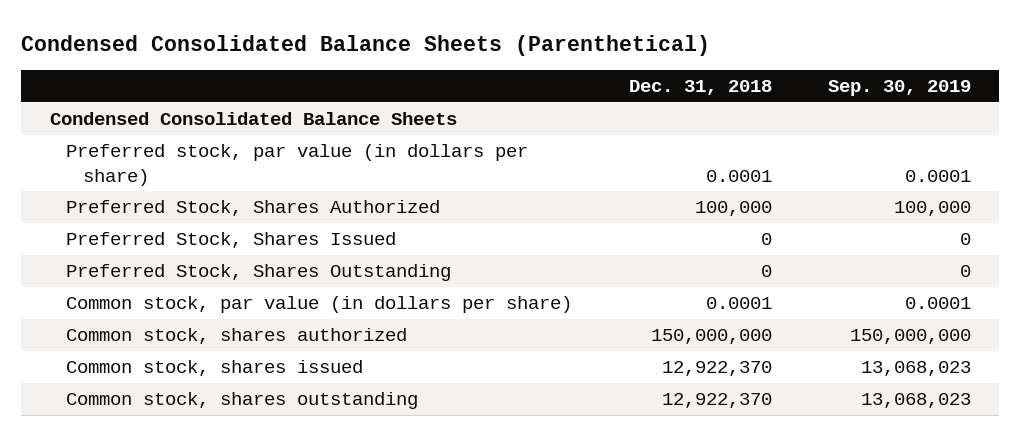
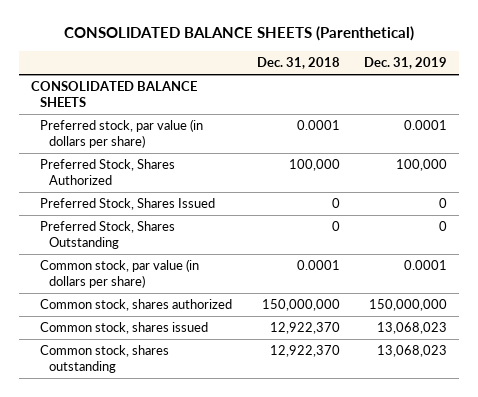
- Condensed Consolidated Balance Sheets (Parenthetical)
+ CONSOLIDATED BALANCE SHEETS (Parenthetical)
- | Dec. 31, 2018 | Sep. 30, 2019
+ | Dec. 31, 2018 | Dec. 31, 2019
- Condensed Consolidated Balance Sheets
+ CONSOLIDATED BALANCE SHEETS

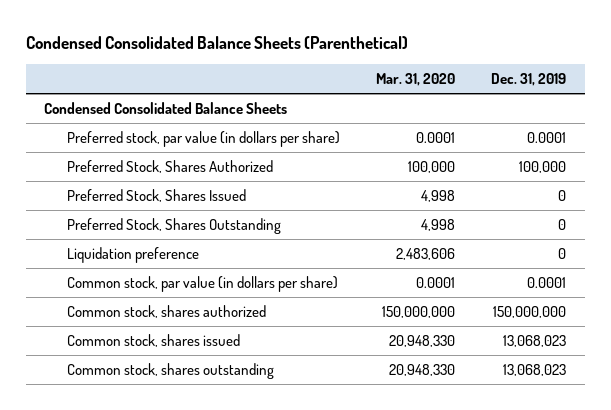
- CONSOLIDATED BALANCE SHEETS (Parenthetical)
+ Condensed Consolidated Balance Sheets (Parenthetical)
- | Dec. 31, 2018 | Dec. 31, 2019
+ | Mar. 31, 2020 | Dec. 31, 2019
- CONSOLIDATED BALANCE SHEETS
+ Condensed Consolidated Balance Sheets
+ Liquidation preference | 2,483,606 | 0

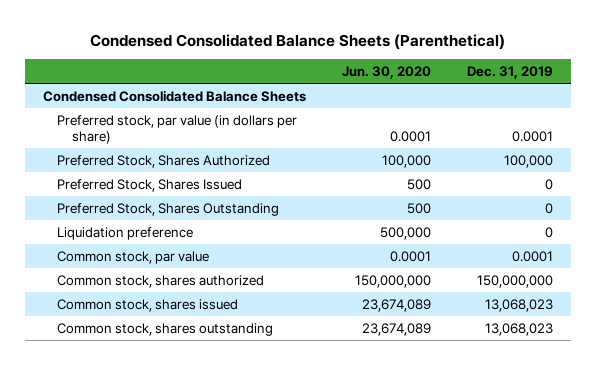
- | Mar. 31, 2020 | Dec. 31, 2019
+ | Jun. 30, 2020 | Dec. 31, 2019
- Common stock, par value (in dollars per share) | 0.0001 | 0.0001
+ Common stock, par value | 0.0001 | 0.0001

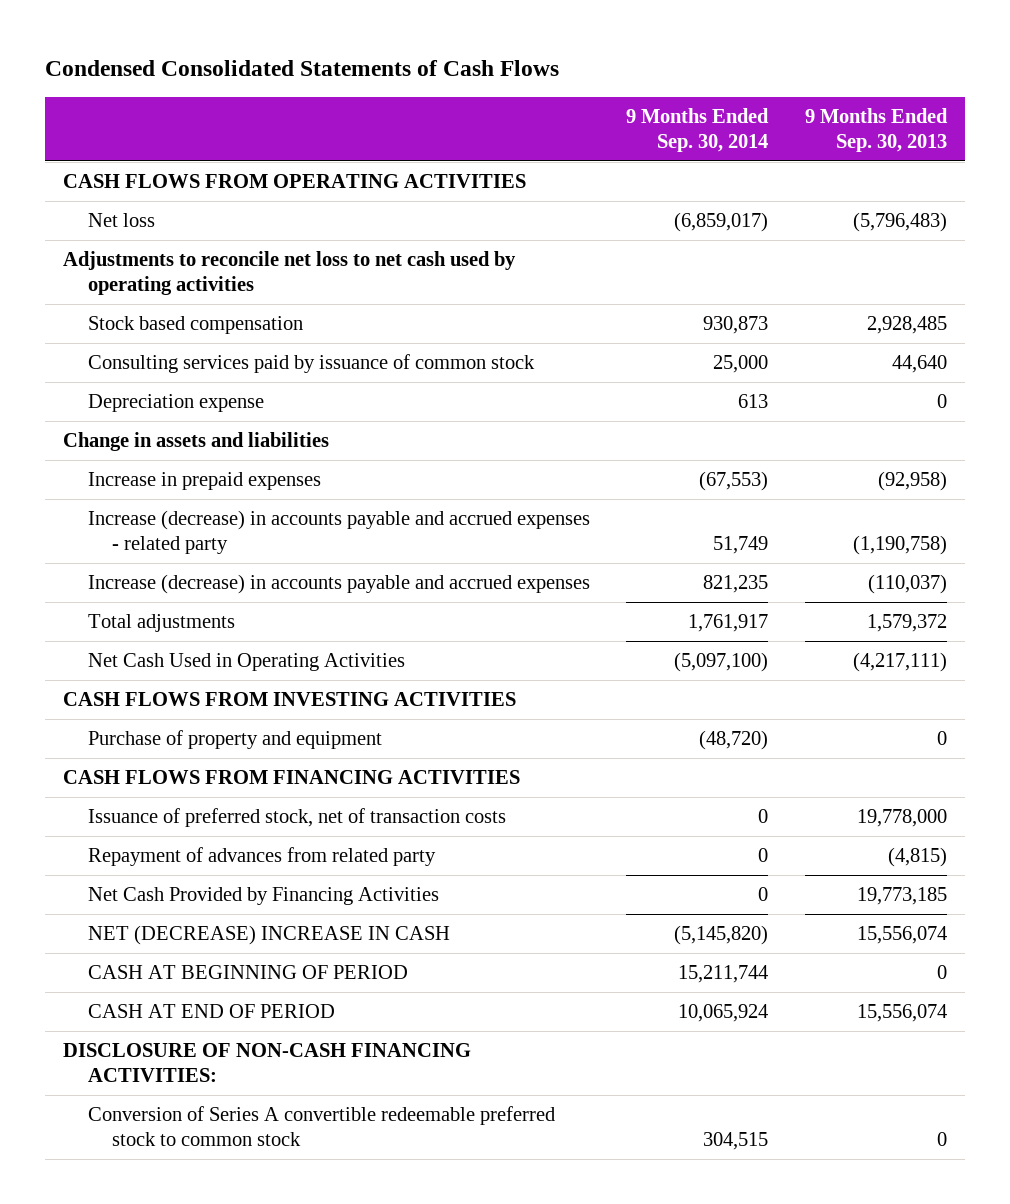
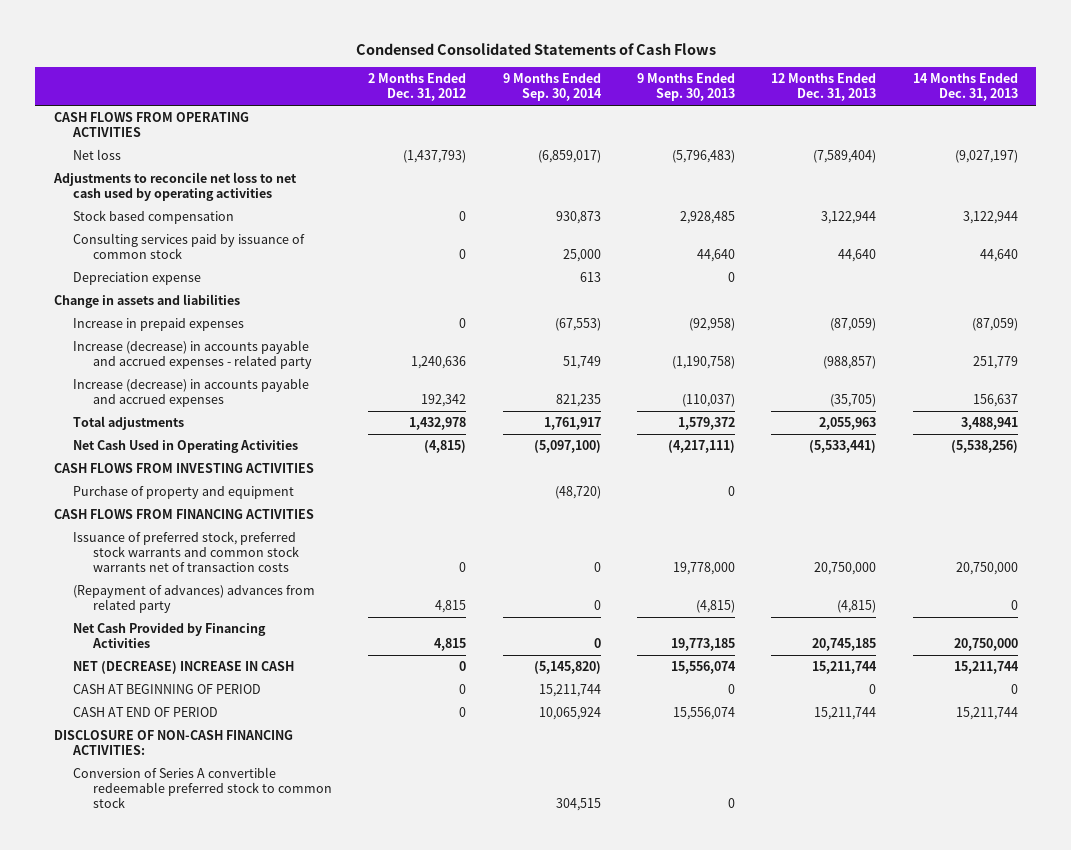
- | 9 Months Ended Sep. 30, 2014 | 9 Months Ended Sep. 30, 2013
+ | 2 Months Ended Dec. 31, 2012 | 9 Months Ended Sep. 30, 2014 | 9 Months Ended Sep. 30, 2013 | 12 Months Ended Dec. 31, 2013 | 14 Months Ended Dec. 31, 2013
- Issuance of preferred stock, net of transaction costs | 0 | 19,778,000
- Repayment of advances from related party | 0 | (4,815)
+ Issuance of preferred stock, preferred stock warrants and common stock warrants net of transaction costs | 0 | 0 | 19,778,000 | 20,750,000 | 20,750,000
+ (Repayment of advances) advances from related party | 4,815 | 0 | (4,815) | (4,815) | 0

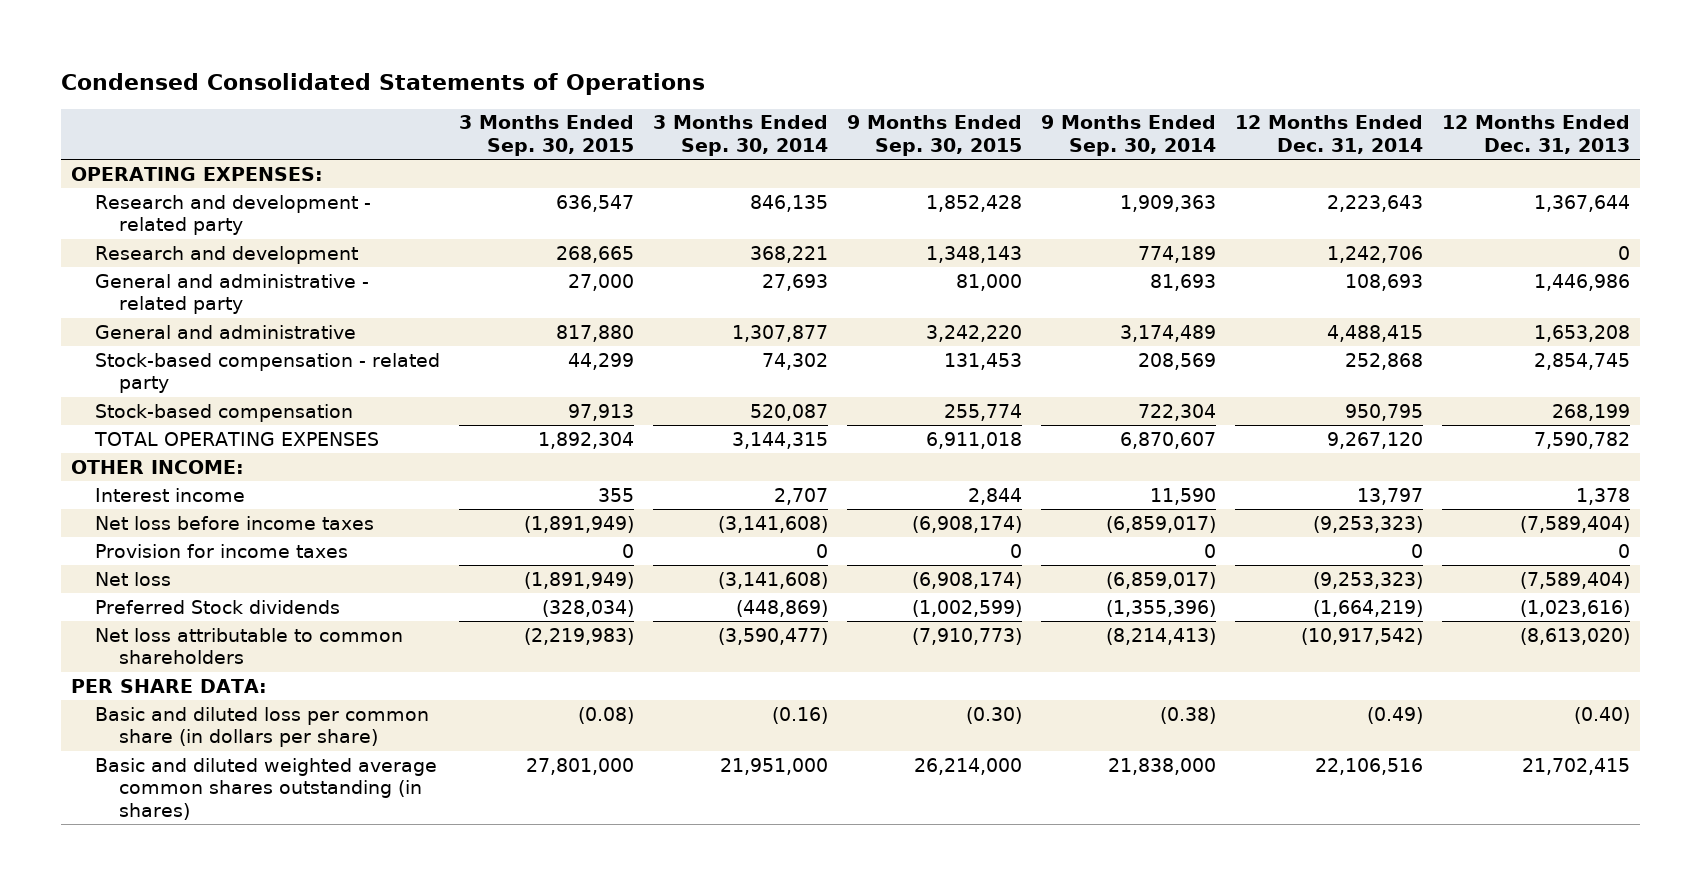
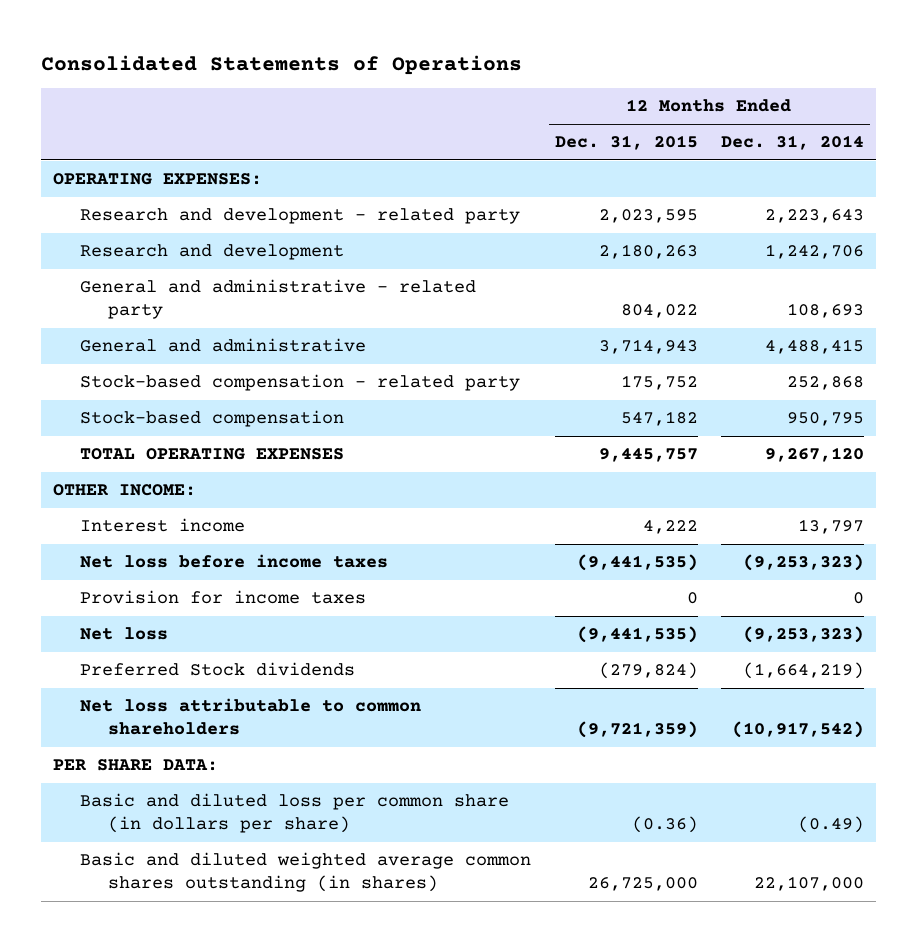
- Condensed Consolidated Statements of Operations
+ Consolidated Statements of Operations
- | 3 Months Ended Sep. 30, 2015 | 3 Months Ended Sep. 30, 2014 | 9 Months Ended Sep. 30, 2015 | 9 Months Ended Sep. 30, 2014 | 12 Months Ended Dec. 31, 2014 | 12 Months Ended Dec. 31, 2013
+ | 12 Months Ended Dec. 31, 2015 | 12 Months Ended Dec. 31, 2014
- Basic and diluted weighted average common shares outstanding (in shares) | 27,801,000 | 21,951,000 | 26,214,000 | 21,838,000 | 22,106,516 | 21,702,415
+ Basic and diluted weighted average common shares outstanding (in shares) | 26,725,000 | 22,107,000

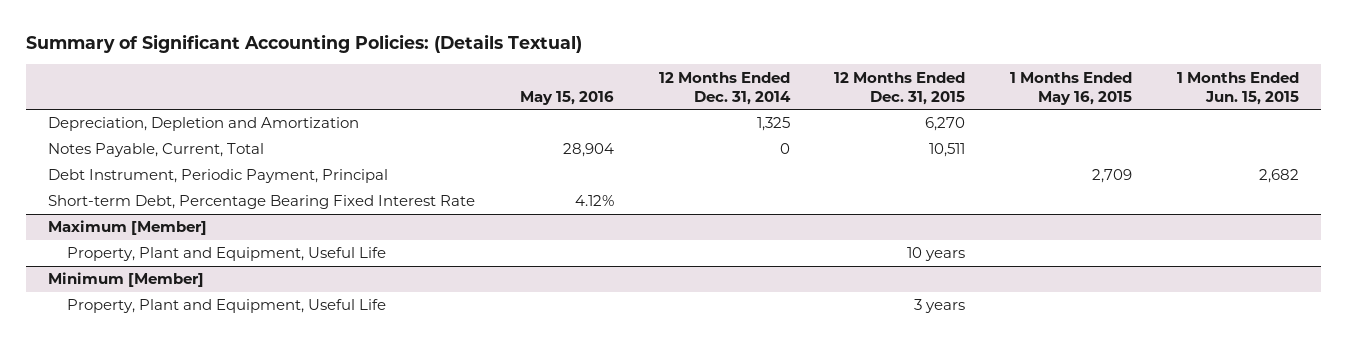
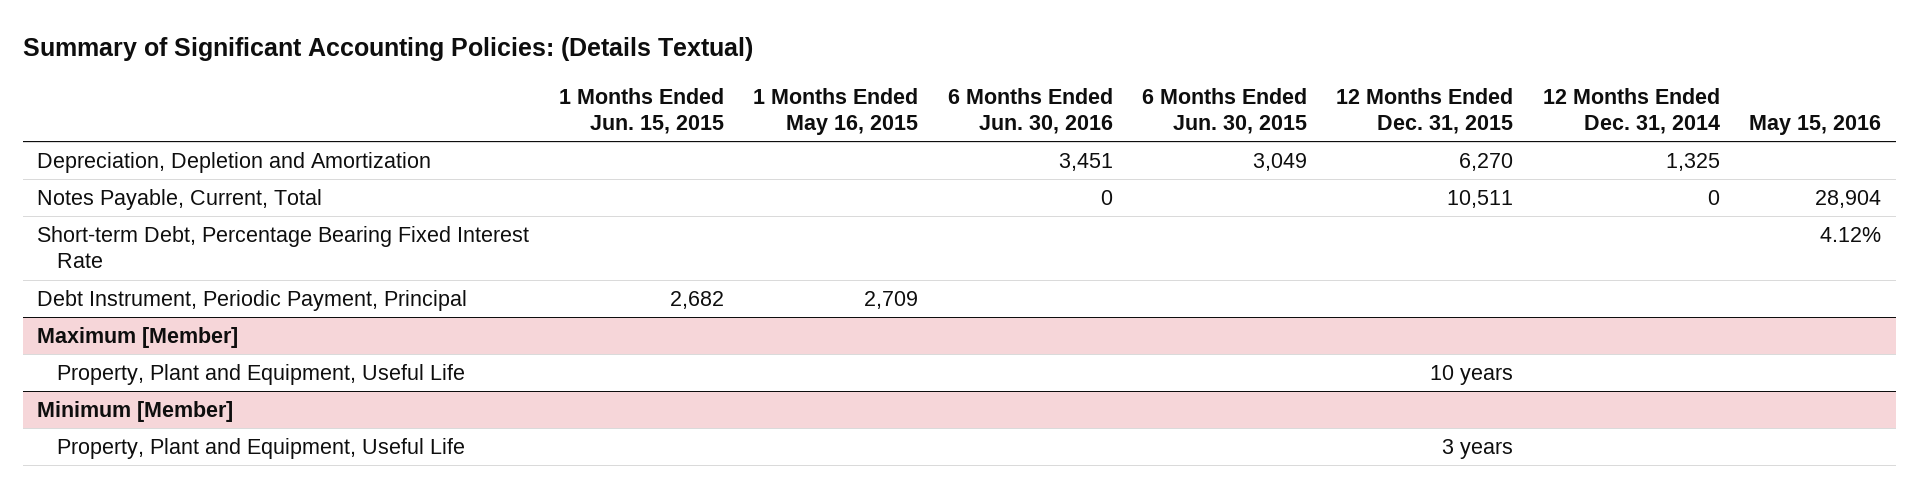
- | May 15, 2016 | 12 Months Ended Dec. 31, 2014 | 12 Months Ended Dec. 31, 2015 | 1 Months Ended May 16, 2015 | 1 Months Ended Jun. 15, 2015
+ | 1 Months Ended Jun. 15, 2015 | 1 Months Ended May 16, 2015 | 6 Months Ended Jun. 30, 2016 | 6 Months Ended Jun. 30, 2015 | 12 Months Ended Dec. 31, 2015 | 12 Months Ended Dec. 31, 2014 | May 15, 2016
moved down: Debt Instrument, Periodic Payment, Principal | 2,682 | 2,709 | | | | |

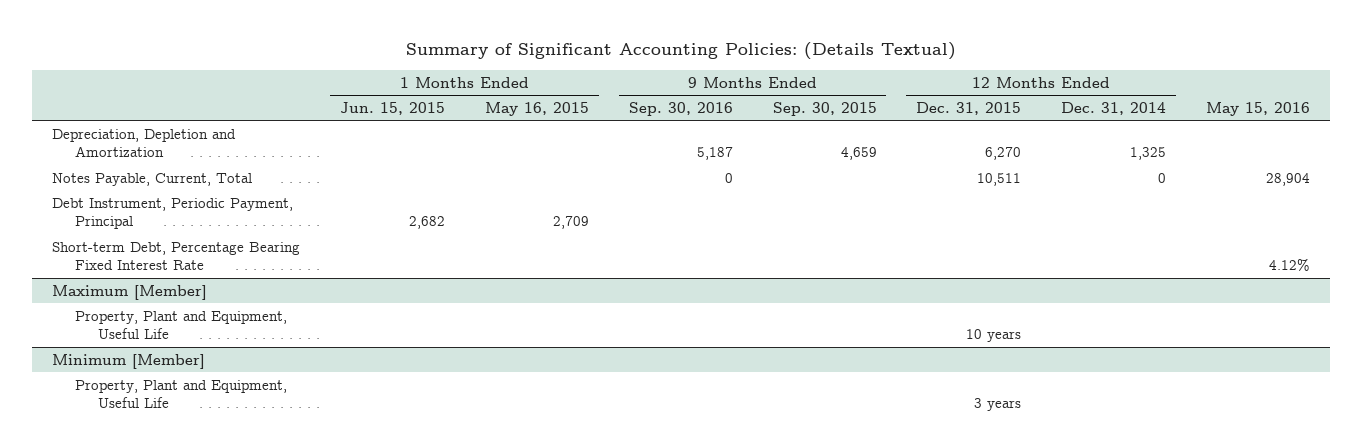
- | 1 Months Ended Jun. 15, 2015 | 1 Months Ended May 16, 2015 | 6 Months Ended Jun. 30, 2016 | 6 Months Ended Jun. 30, 2015 | 12 Months Ended Dec. 31, 2015 | 12 Months Ended Dec. 31, 2014 | May 15, 2016
+ | 1 Months Ended Jun. 15, 2015 | 1 Months Ended May 16, 2015 | 9 Months Ended Sep. 30, 2016 | 9 Months Ended Sep. 30, 2015 | 12 Months Ended Dec. 31, 2015 | 12 Months Ended Dec. 31, 2014 | May 15, 2016
moved down: Short-term Debt, Percentage Bearing Fixed Interest Rate | | | | | | | 4.12%

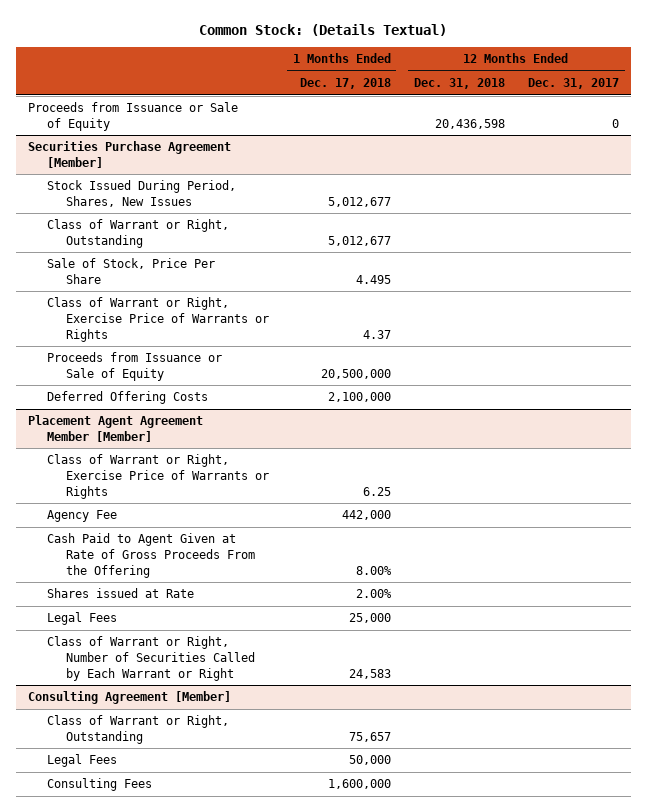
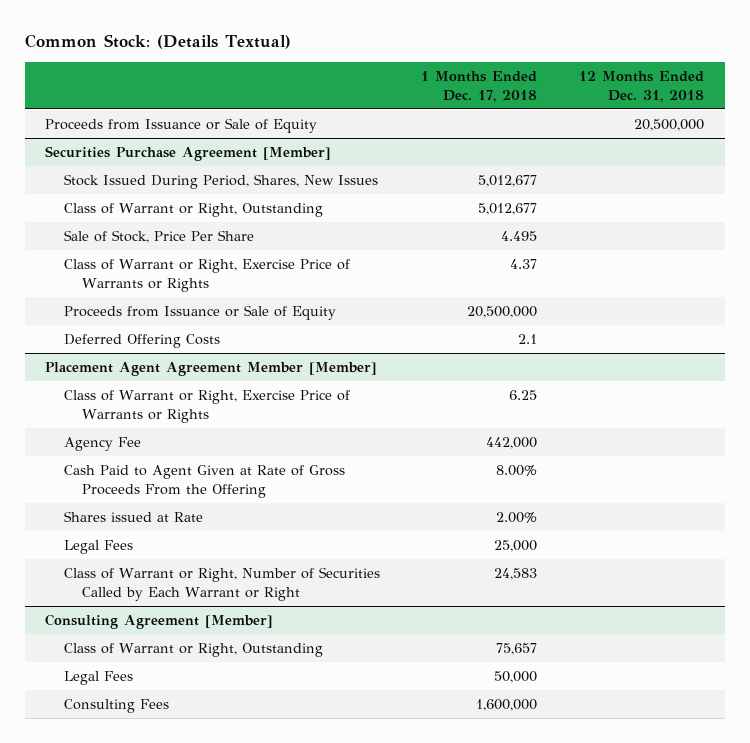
- | 1 Months Ended Dec. 17, 2018 | 12 Months Ended Dec. 31, 2018 | 12 Months Ended Dec. 31, 2017
+ | 1 Months Ended Dec. 17, 2018 | 12 Months Ended Dec. 31, 2018
- Proceeds from Issuance or Sale of Equity | | 20,436,598 | 0
+ Proceeds from Issuance or Sale of Equity | | 20,500,000
@ Securities Purchase Agreement [Member]
- Deferred Offering Costs | 2,100,000 | |
+ Deferred Offering Costs | 2.1 |

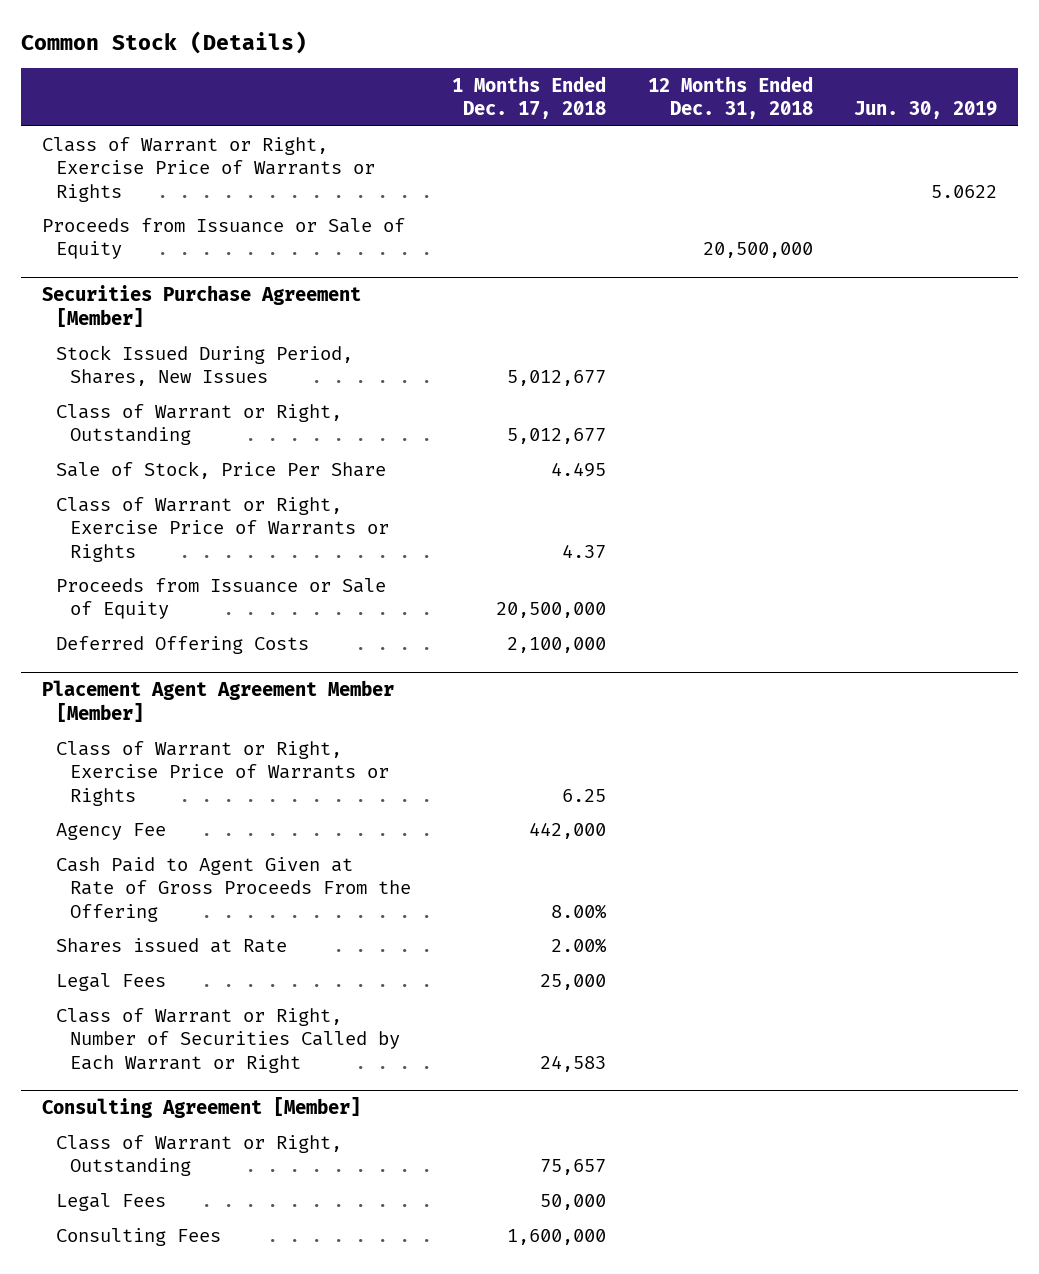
- Common Stock: (Details Textual)
+ Common Stock (Details)
- | 1 Months Ended Dec. 17, 2018 | 12 Months Ended Dec. 31, 2018
+ | 1 Months Ended Dec. 17, 2018 | 12 Months Ended Dec. 31, 2018 | Jun. 30, 2019
+ Class of Warrant or Right, Exercise Price of Warrants or Rights | | | 5.0622
@ Securities Purchase Agreement [Member]
- Deferred Offering Costs | 2.1 |
+ Deferred Offering Costs | 2,100,000 | |

